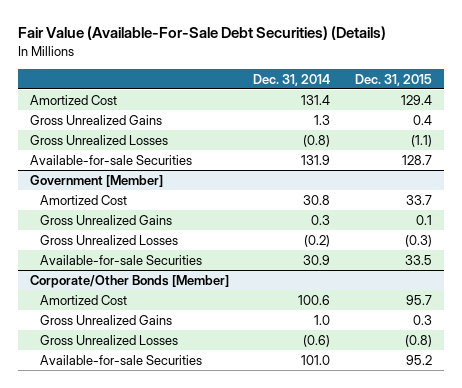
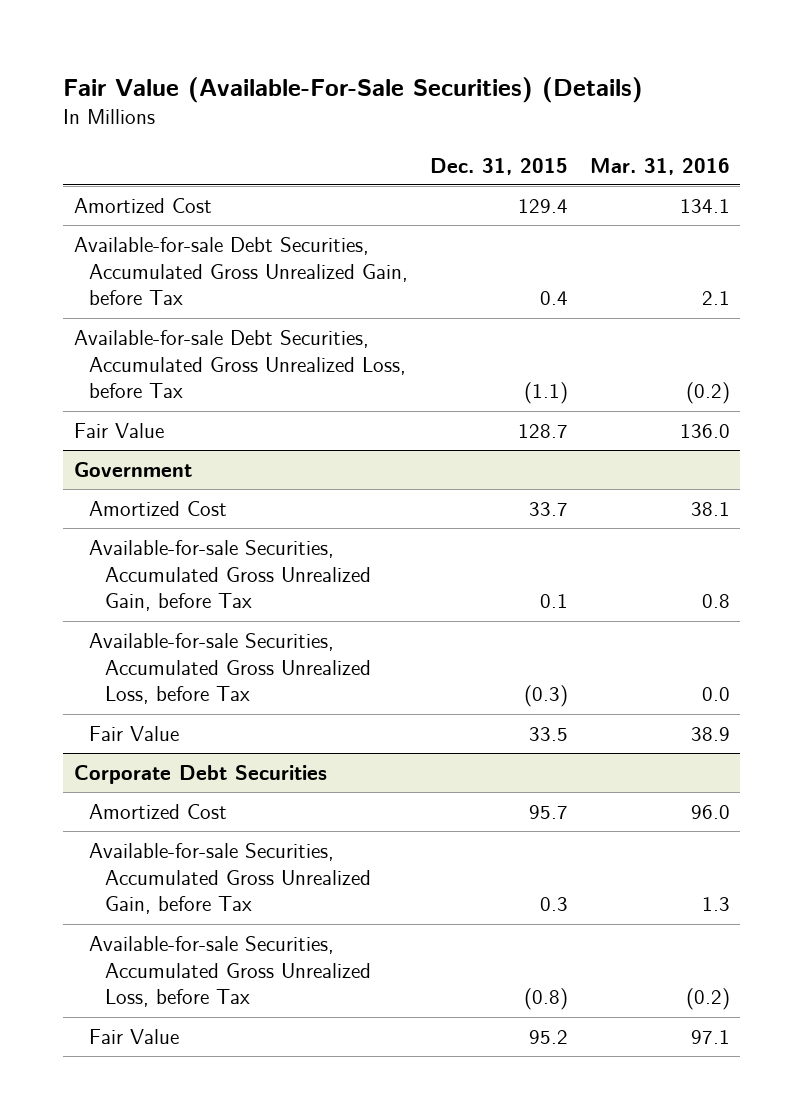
- Fair Value (Available-For-Sale Debt Securities) (Details)
+ Fair Value (Available-For-Sale Securities) (Details)
- | Dec. 31, 2014 | Dec. 31, 2015
+ | Dec. 31, 2015 | Mar. 31, 2016
- Gross Unrealized Gains | 1.3 | 0.4
- Gross Unrealized Losses | (0.8) | (1.1)
- Available-for-sale Securities | 131.9 | 128.7
- Government [Member]
+ Available-for-sale Debt Securities, Accumulated Gross Unrealized Gain, before Tax | 0.4 | 2.1
+ Available-for-sale Debt Securities, Accumulated Gross Unrealized Loss, before Tax | (1.1) | (0.2)
+ Fair Value | 128.7 | 136.0
+ Government
- Gross Unrealized Gains | 0.3 | 0.1
- Gross Unrealized Losses | (0.2) | (0.3)
- Available-for-sale Securities | 30.9 | 33.5
- Corporate/Other Bonds [Member]
+ Available-for-sale Securities, Accumulated Gross Unrealized Gain, before Tax | 0.1 | 0.8
+ Available-for-sale Securities, Accumulated Gross Unrealized Loss, before Tax | (0.3) | 0.0
+ Fair Value | 33.5 | 38.9
+ Corporate Debt Securities
- Gross Unrealized Gains | 1.0 | 0.3
- Gross Unrealized Losses | (0.6) | (0.8)
- Available-for-sale Securities | 101.0 | 95.2
+ Available-for-sale Securities, Accumulated Gross Unrealized Gain, before Tax | 0.3 | 1.3
+ Available-for-sale Securities, Accumulated Gross Unrealized Loss, before Tax | (0.8) | (0.2)
+ Fair Value | 95.2 | 97.1

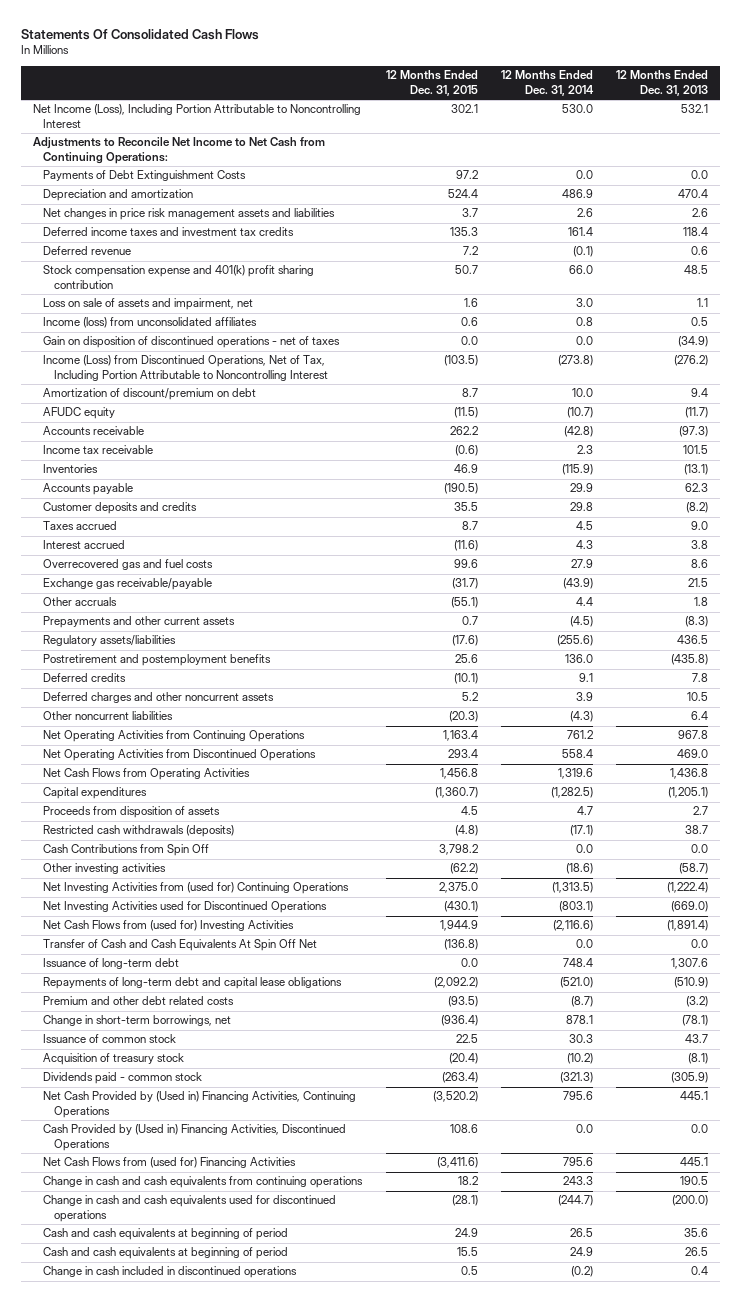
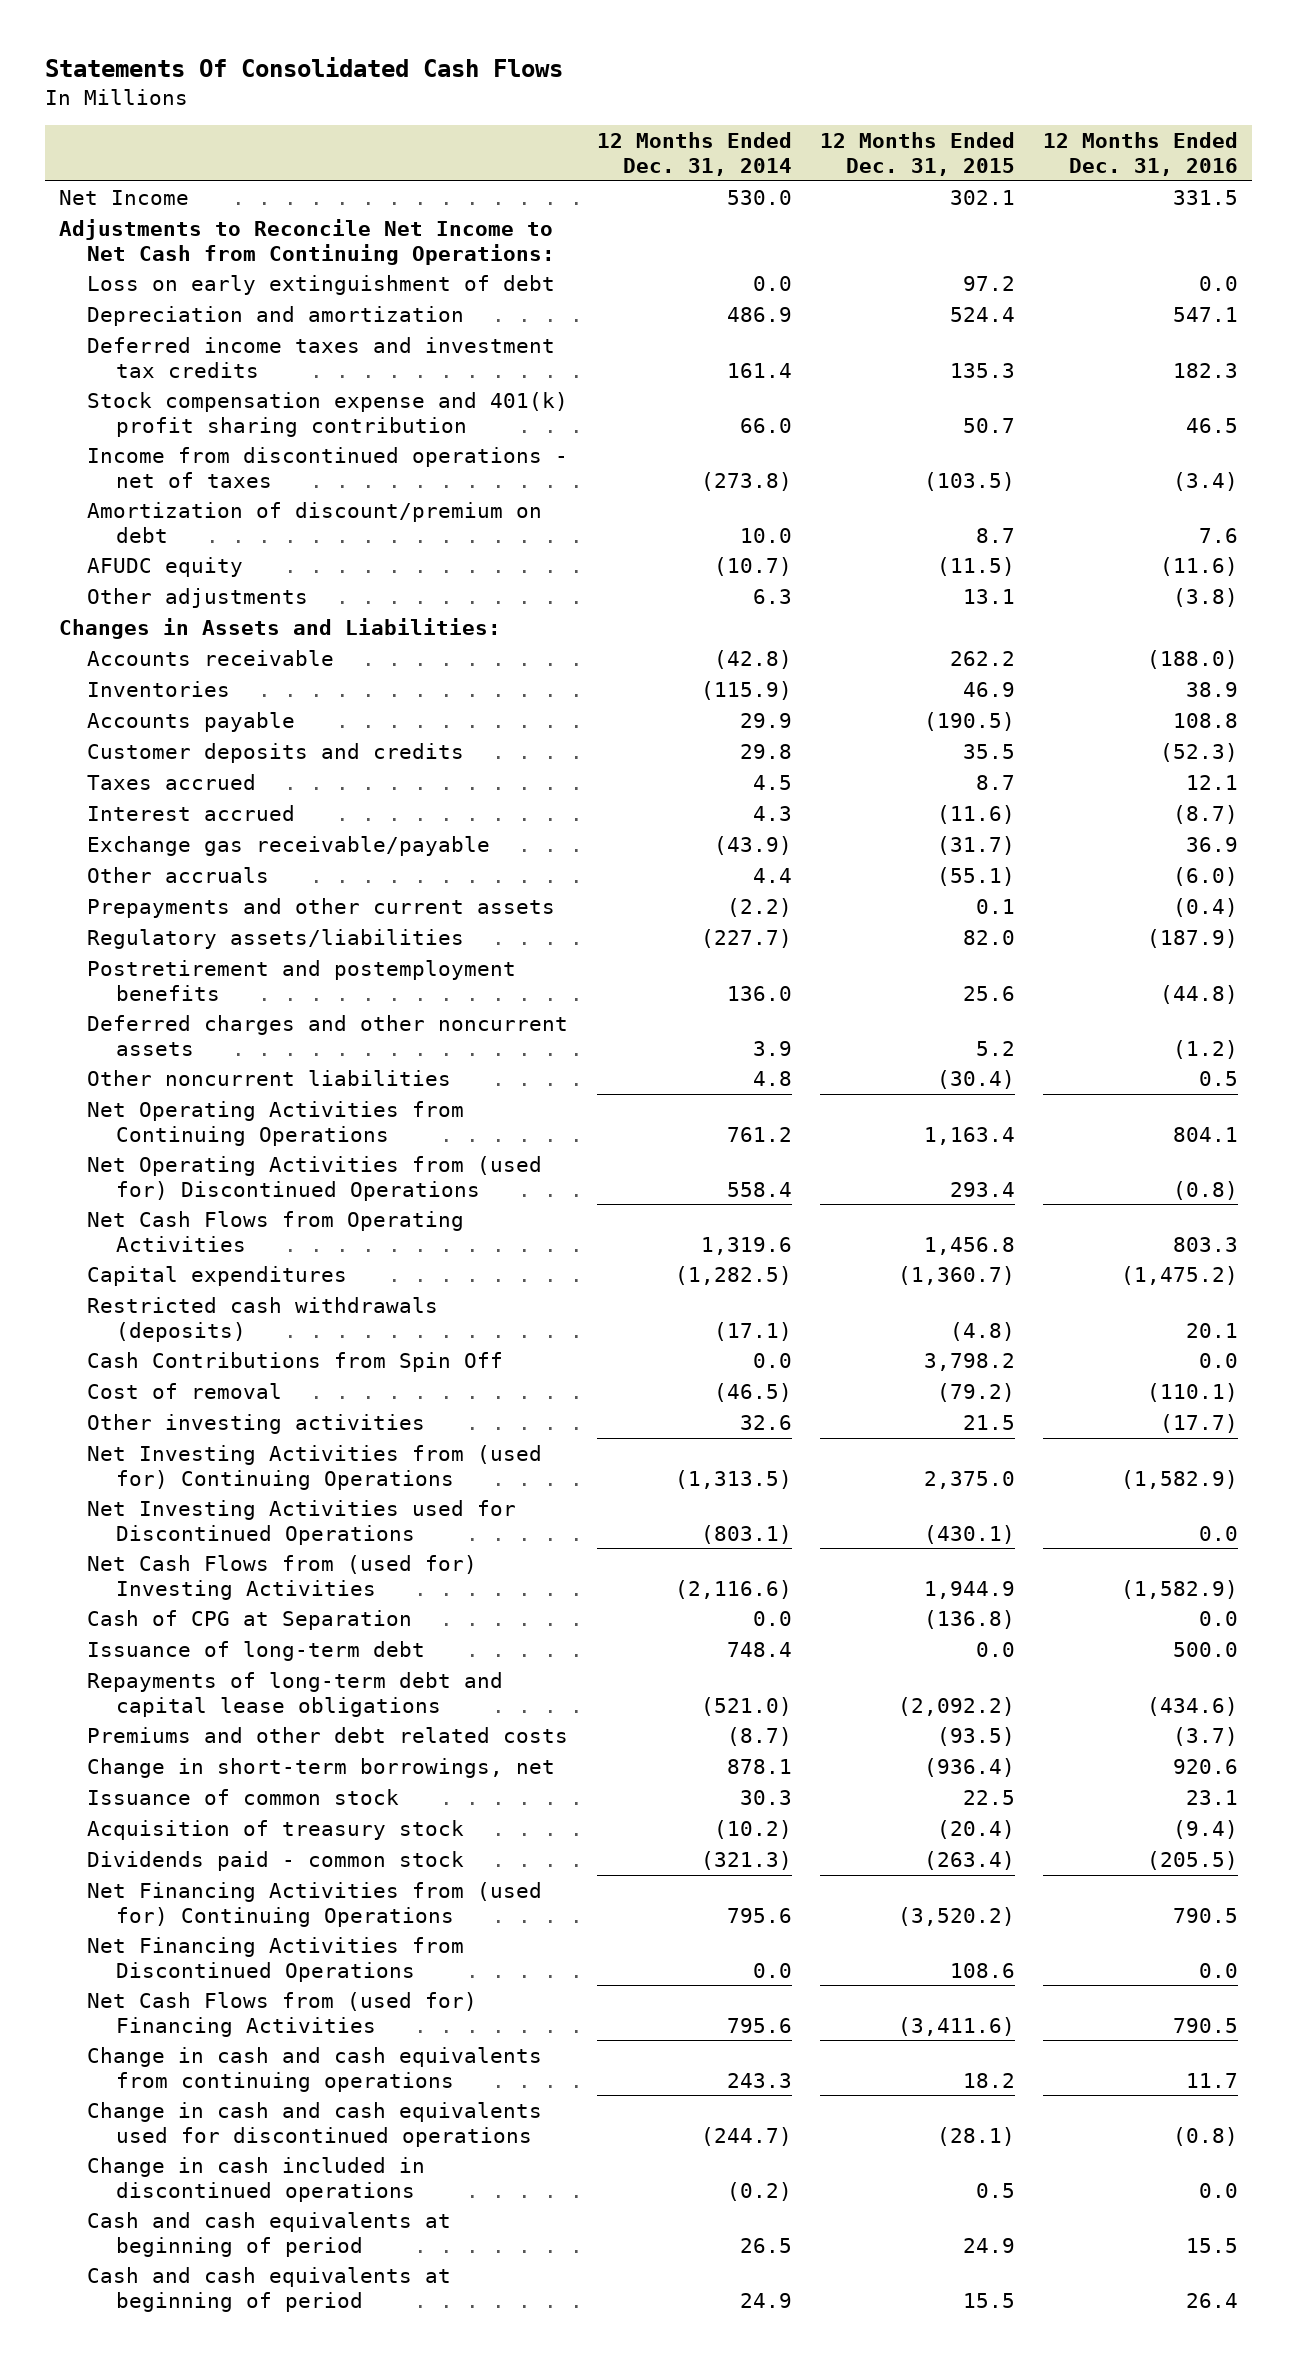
- | 12 Months Ended Dec. 31, 2015 | 12 Months Ended Dec. 31, 2014 | 12 Months Ended Dec. 31, 2013
+ | 12 Months Ended Dec. 31, 2014 | 12 Months Ended Dec. 31, 2015 | 12 Months Ended Dec. 31, 2016
- Net Income (Loss), Including Portion Attributable to Noncontrolling Interest | 302.1 | 530.0 | 532.1
+ Net Income | 530.0 | 302.1 | 331.5
- Payments of Debt Extinguishment Costs | 97.2 | 0.0 | 0.0
+ Loss on early extinguishment of debt | 0.0 | 97.2 | 0.0
- Net changes in price risk management assets and liabilities | 3.7 | 2.6 | 2.6
- Deferred revenue | 7.2 | (0.1) | 0.6
- Loss on sale of assets and impairment, net | 1.6 | 3.0 | 1.1
- Income (loss) from unconsolidated affiliates | 0.6 | 0.8 | 0.5
- Gain on disposition of discontinued operations - net of taxes | 0.0 | 0.0 | (34.9)
- Income (Loss) from Discontinued Operations, Net of Tax, Including Portion Attributable to Noncontrolling Interest | (103.5) | (273.8) | (276.2)
+ Income from discontinued operations - net of taxes | (273.8) | (103.5) | (3.4)
+ Other adjustments | 6.3 | 13.1 | (3.8)
+ Changes in Assets and Liabilities:
- Income tax receivable | (0.6) | 2.3 | 101.5
- Overrecovered gas and fuel costs | 99.6 | 27.9 | 8.6
- Prepayments and other current assets | 0.7 | (4.5) | (8.3)
- Regulatory assets/liabilities | (17.6) | (255.6) | 436.5
+ Prepayments and other current assets | (2.2) | 0.1 | (0.4)
+ Regulatory assets/liabilities | (227.7) | 82.0 | (187.9)
- Deferred credits | (10.1) | 9.1 | 7.8
- Other noncurrent liabilities | (20.3) | (4.3) | 6.4
+ Other noncurrent liabilities | 4.8 | (30.4) | 0.5
- Net Operating Activities from Discontinued Operations | 293.4 | 558.4 | 469.0
+ Net Operating Activities from (used for) Discontinued Operations | 558.4 | 293.4 | (0.8)
- Proceeds from disposition of assets | 4.5 | 4.7 | 2.7
- Other investing activities | (62.2) | (18.6) | (58.7)
+ Cost of removal | (46.5) | (79.2) | (110.1)
+ Other investing activities | 32.6 | 21.5 | (17.7)
- Transfer of Cash and Cash Equivalents At Spin Off Net | (136.8) | 0.0 | 0.0
+ Cash of CPG at Separation | 0.0 | (136.8) | 0.0
- Premium and other debt related costs | (93.5) | (8.7) | (3.2)
+ Premiums and other debt related costs | (8.7) | (93.5) | (3.7)
- Net Cash Provided by (Used in) Financing Activities, Continuing Operations | (3,520.2) | 795.6 | 445.1
- Cash Provided by (Used in) Financing Activities, Discontinued Operations | 108.6 | 0.0 | 0.0
+ Net Financing Activities from (used for) Continuing Operations | 795.6 | (3,520.2) | 790.5
+ Net Financing Activities from Discontinued Operations | 0.0 | 108.6 | 0.0
moved up: Change in cash included in discontinued operations | (0.2) | 0.5 | 0.0

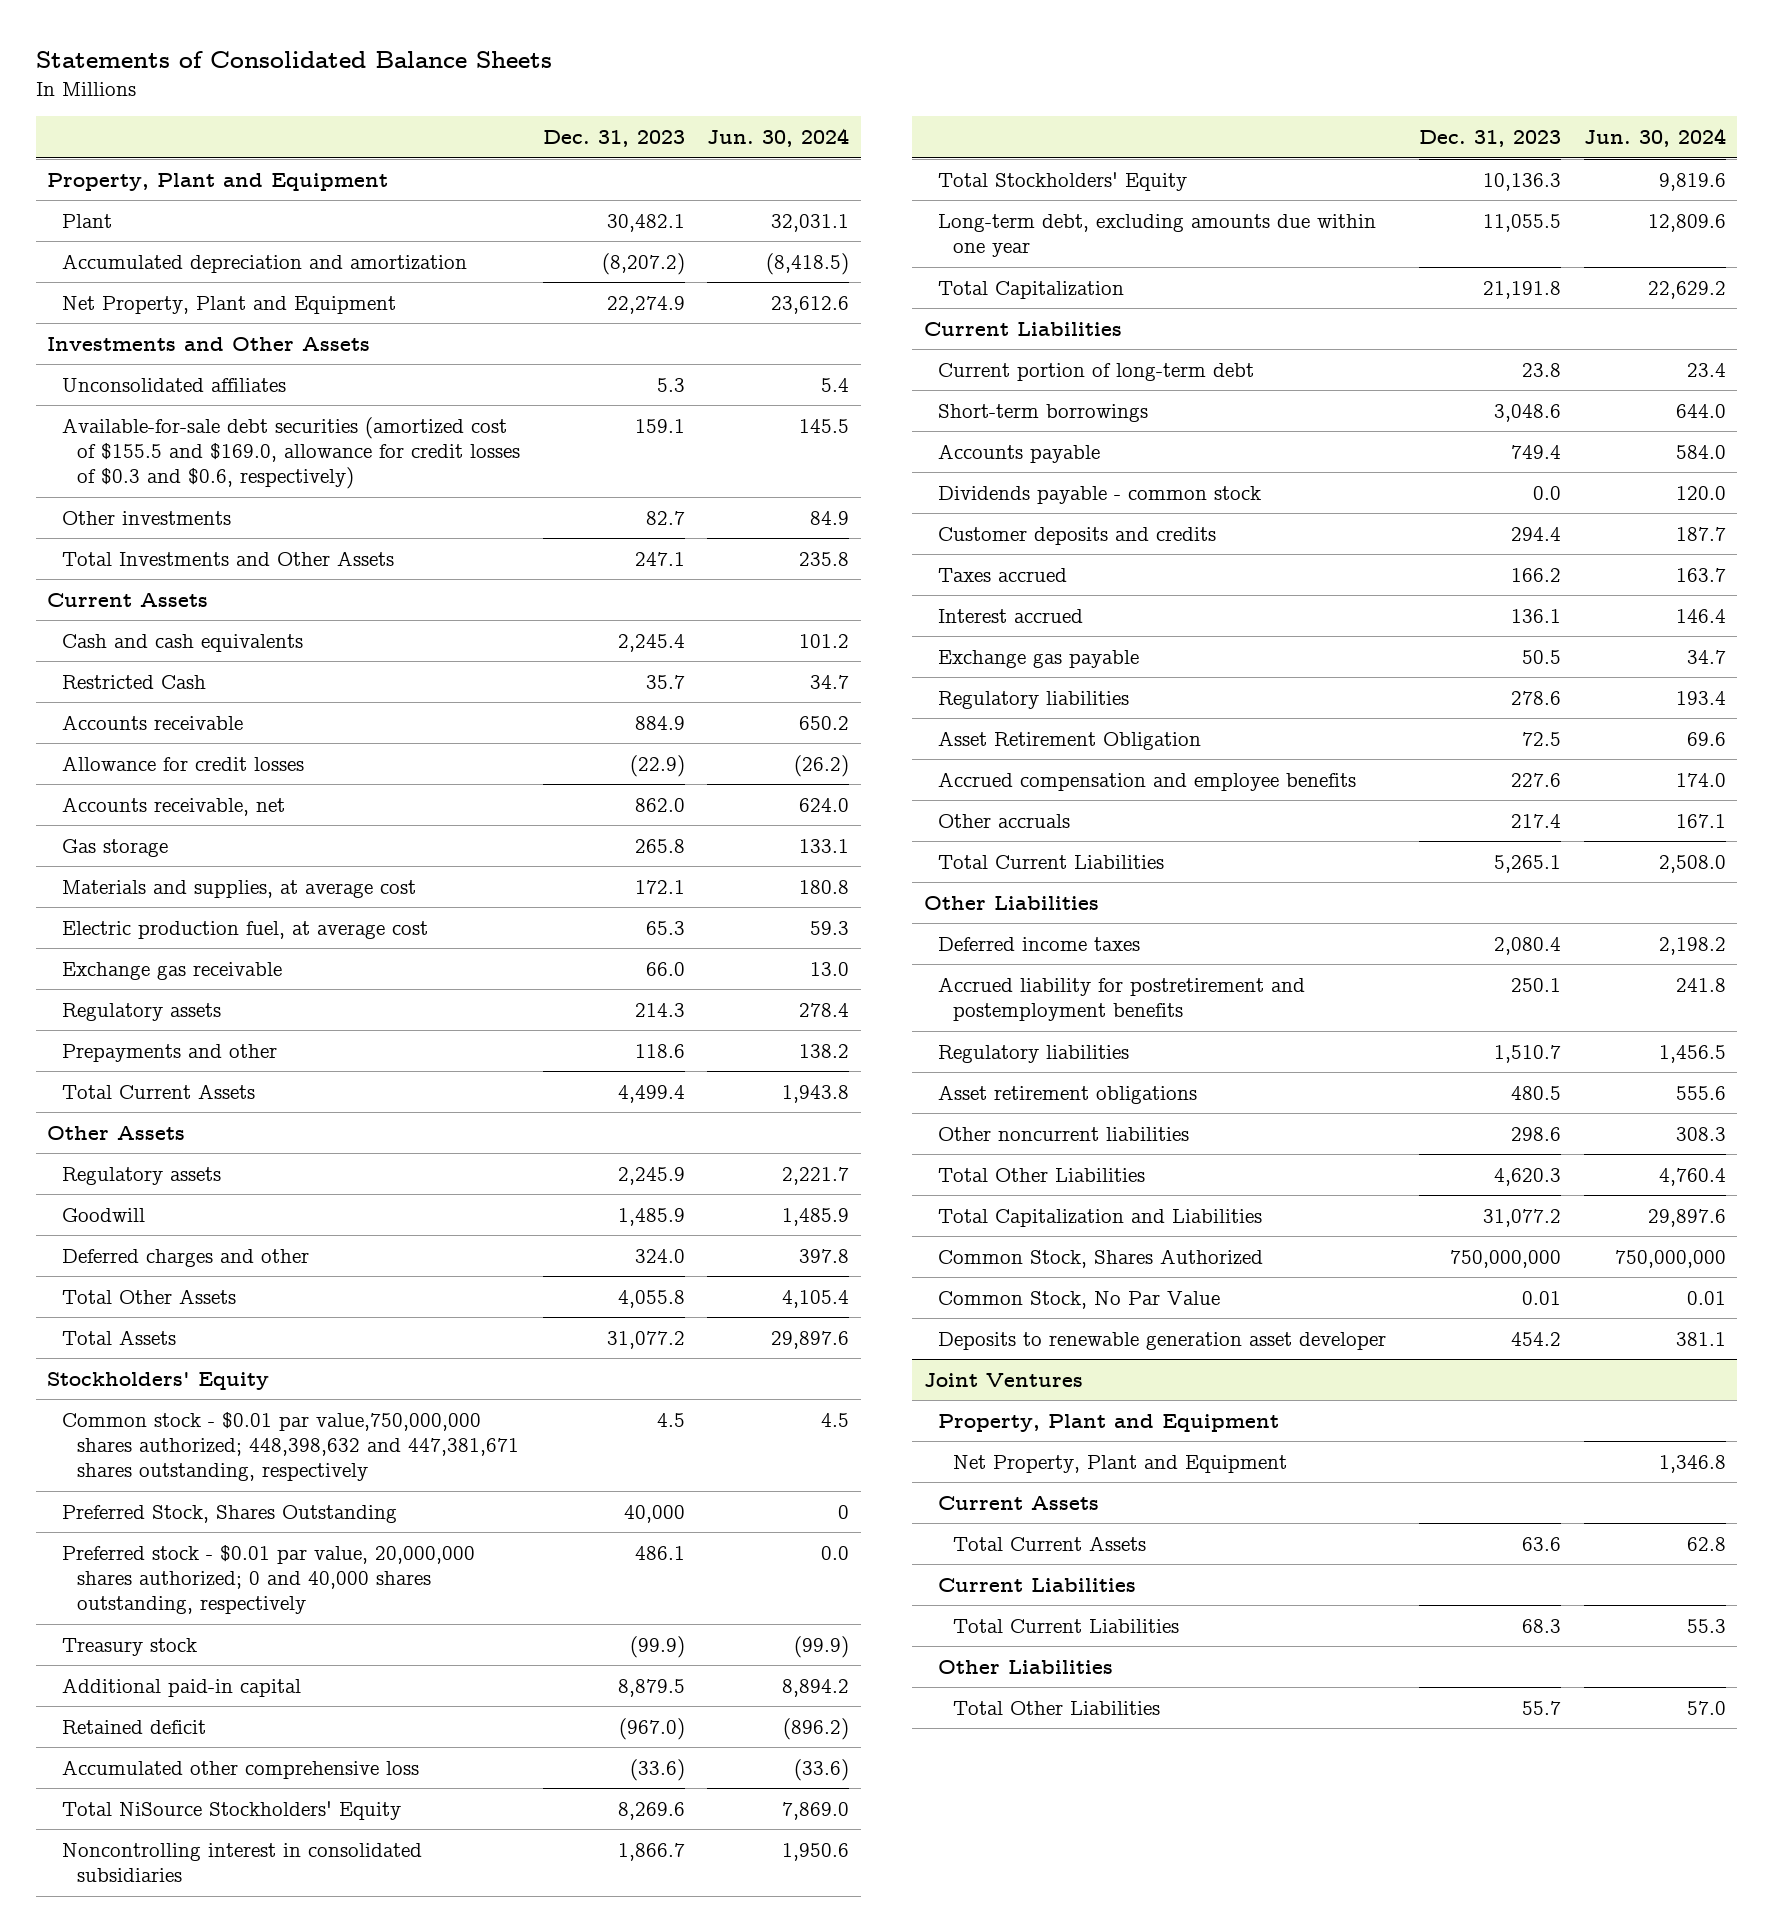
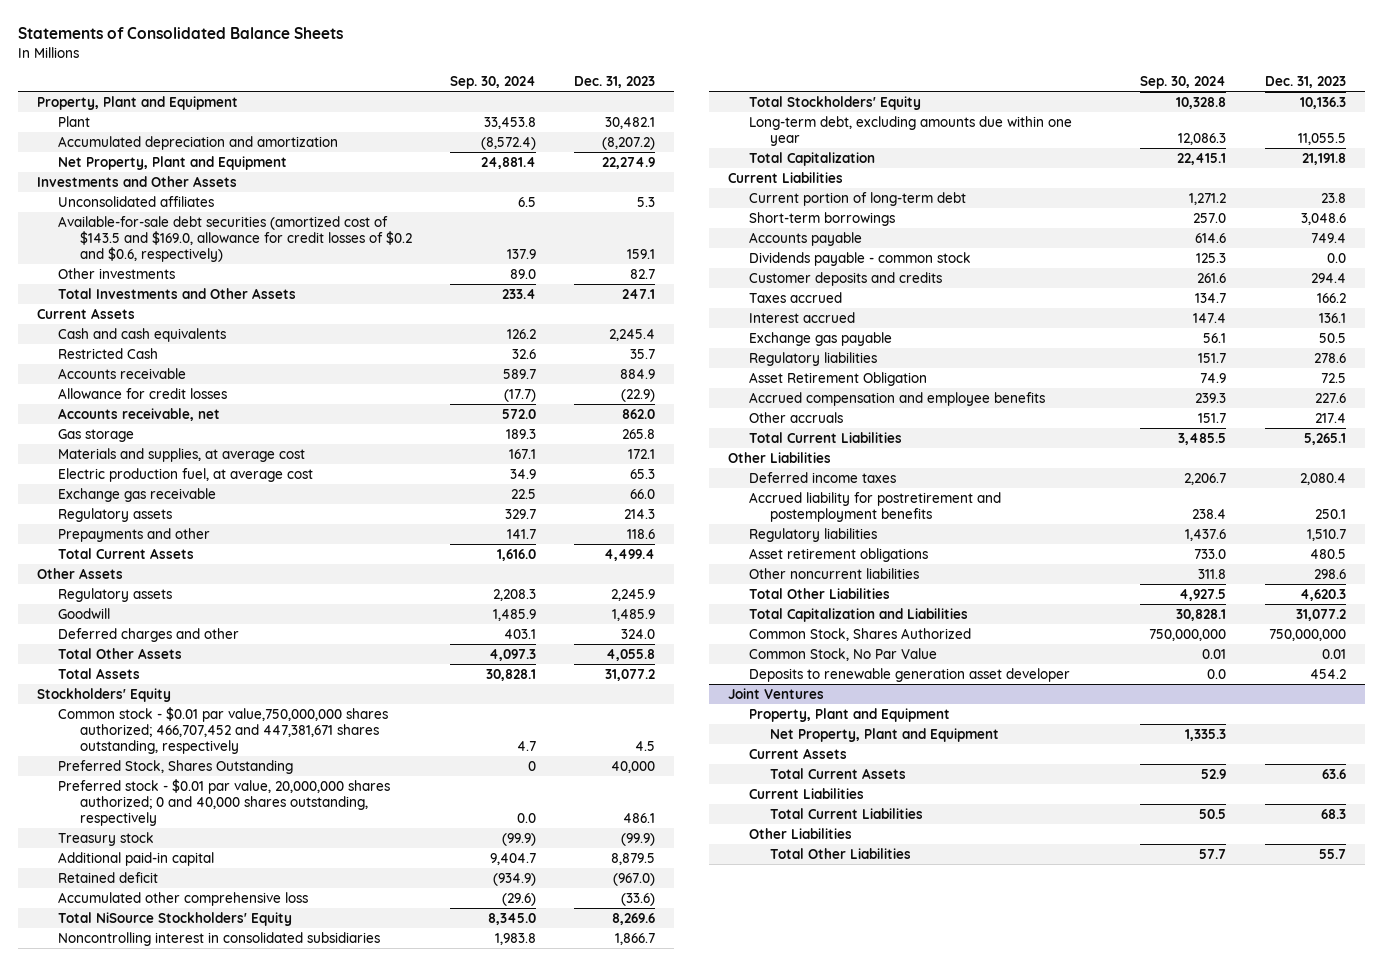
- | Dec. 31, 2023 | Jun. 30, 2024
+ | Sep. 30, 2024 | Dec. 31, 2023
- Available-for-sale debt securities (amortized cost of $155.5 and $169.0, allowance for credit losses of $0.3 and $0.6, respectively) | 159.1 | 145.5
+ Available-for-sale debt securities (amortized cost of $143.5 and $169.0, allowance for credit losses of $0.2 and $0.6, respectively) | 137.9 | 159.1
- Common stock - $0.01 par value,750,000,000 shares authorized; 448,398,632 and 447,381,671 shares outstanding, respectively | 4.5 | 4.5
+ Common stock - $0.01 par value,750,000,000 shares authorized; 466,707,452 and 447,381,671 shares outstanding, respectively | 4.7 | 4.5

